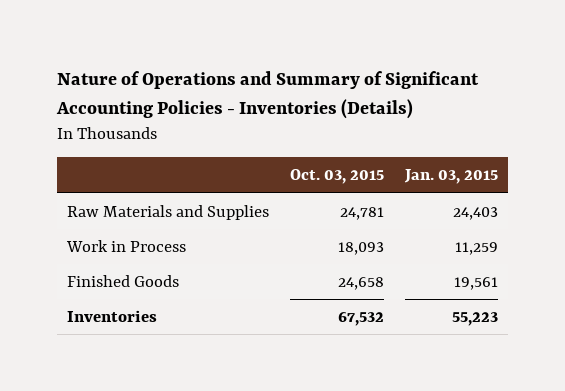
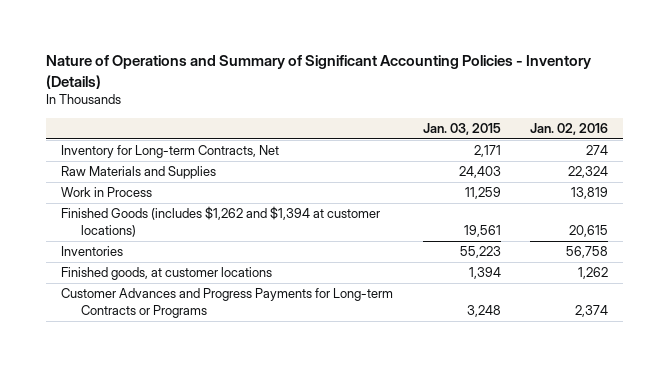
- Nature of Operations and Summary of Significant Accounting Policies - Inventories (Details)
+ Nature of Operations and Summary of Significant Accounting Policies - Inventory (Details)
- | Oct. 03, 2015 | Jan. 03, 2015
+ | Jan. 03, 2015 | Jan. 02, 2016
+ Inventory for Long-term Contracts, Net | 2,171 | 274
- Finished Goods | 24,658 | 19,561
+ Finished Goods (includes $1,262 and $1,394 at customer locations) | 19,561 | 20,615
+ Finished goods, at customer locations | 1,394 | 1,262
+ Customer Advances and Progress Payments for Long-term Contracts or Programs | 3,248 | 2,374

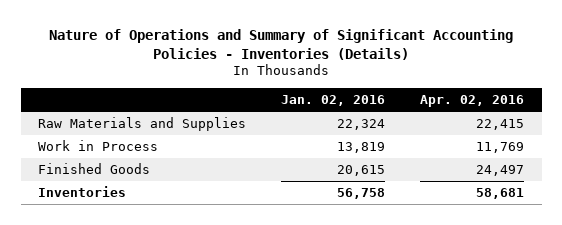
- Nature of Operations and Summary of Significant Accounting Policies - Inventory (Details)
+ Nature of Operations and Summary of Significant Accounting Policies - Inventories (Details)
- | Jan. 03, 2015 | Jan. 02, 2016
+ | Jan. 02, 2016 | Apr. 02, 2016
- Inventory for Long-term Contracts, Net | 2,171 | 274
- Finished Goods (includes $1,262 and $1,394 at customer locations) | 19,561 | 20,615
+ Finished Goods | 20,615 | 24,497
- Finished goods, at customer locations | 1,394 | 1,262
- Customer Advances and Progress Payments for Long-term Contracts or Programs | 3,248 | 2,374

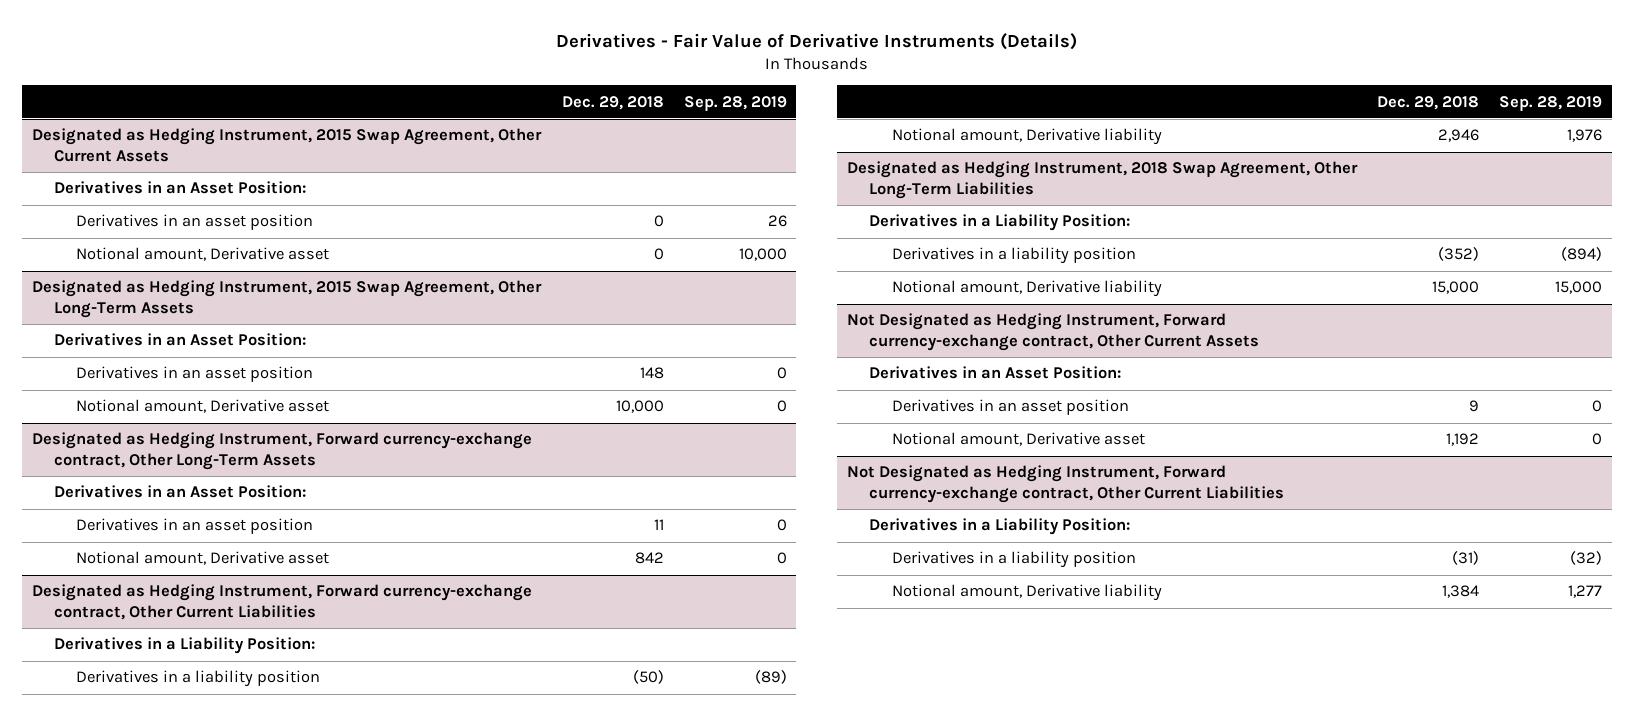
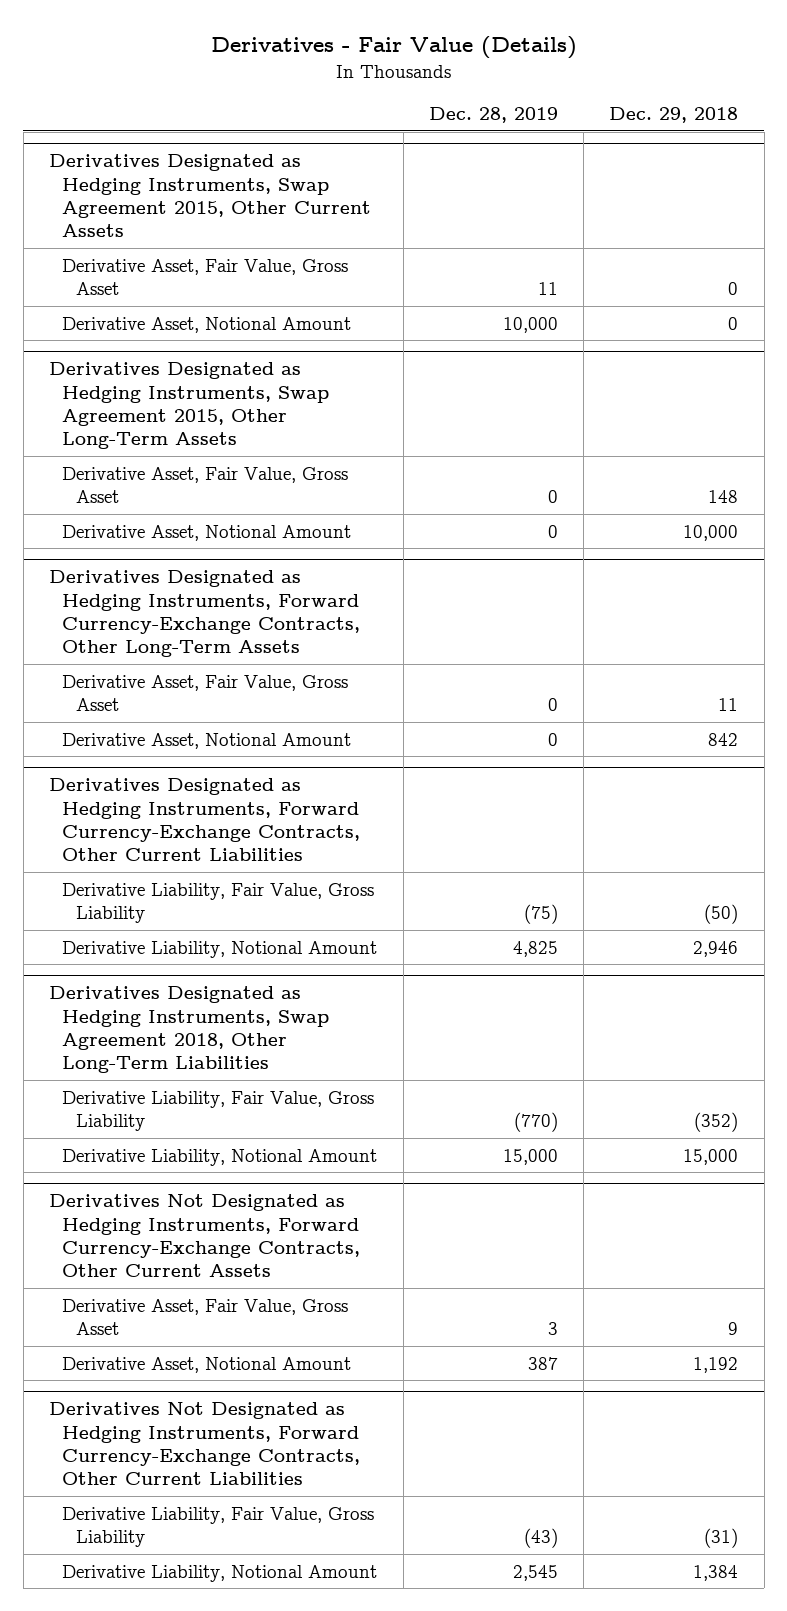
- Derivatives - Fair Value of Derivative Instruments (Details)
+ Derivatives - Fair Value (Details)
- | Dec. 29, 2018 | Sep. 28, 2019
+ | Dec. 28, 2019 | Dec. 29, 2018
- Designated as Hedging Instrument, 2015 Swap Agreement, Other Current Assets
- Derivatives in an Asset Position:
- Derivatives in an asset position | 0 | 26
- Notional amount, Derivative asset | 0 | 10,000
- Designated as Hedging Instrument, 2015 Swap Agreement, Other Long-Term Assets
- Derivatives in an Asset Position:
- Derivatives in an asset position | 148 | 0
- Notional amount, Derivative asset | 10,000 | 0
- Designated as Hedging Instrument, Forward currency-exchange contract, Other Long-Term Assets
- Derivatives in an Asset Position:
- Derivatives in an asset position | 11 | 0
- Notional amount, Derivative asset | 842 | 0
- Designated as Hedging Instrument, Forward currency-exchange contract, Other Current Liabilities
- Derivatives in a Liability Position:
- Derivatives in a liability position | (50) | (89)
- Notional amount, Derivative liability | 2,946 | 1,976
- Designated as Hedging Instrument, 2018 Swap Agreement, Other Long-Term Liabilities
- Derivatives in a Liability Position:
- Derivatives in a liability position | (352) | (894)
- Notional amount, Derivative liability | 15,000 | 15,000
- Not Designated as Hedging Instrument, Forward currency-exchange contract, Other Current Assets
- Derivatives in an Asset Position:
- Derivatives in an asset position | 9 | 0
- Notional amount, Derivative asset | 1,192 | 0
- Not Designated as Hedging Instrument, Forward currency-exchange contract, Other Current Liabilities
- Derivatives in a Liability Position:
- Derivatives in a liability position | (31) | (32)
- Notional amount, Derivative liability | 1,384 | 1,277
+ Derivatives Designated as Hedging Instruments, Swap Agreement 2015, Other Current Assets
+ Derivative Asset, Fair Value, Gross Asset | 11 | 0
+ Derivative Asset, Notional Amount | 10,000 | 0
+ Derivatives Designated as Hedging Instruments, Swap Agreement 2015, Other Long-Term Assets
+ Derivative Asset, Fair Value, Gross Asset | 0 | 148
+ Derivative Asset, Notional Amount | 0 | 10,000
+ Derivatives Designated as Hedging Instruments, Forward Currency-Exchange Contracts, Other Long-Term Assets
+ Derivative Asset, Fair Value, Gross Asset | 0 | 11
+ Derivative Asset, Notional Amount | 0 | 842
+ Derivatives Designated as Hedging Instruments, Forward Currency-Exchange Contracts, Other Current Liabilities
+ Derivative Liability, Fair Value, Gross Liability | (75) | (50)
+ Derivative Liability, Notional Amount | 4,825 | 2,946
+ Derivatives Designated as Hedging Instruments, Swap Agreement 2018, Other Long-Term Liabilities
+ Derivative Liability, Fair Value, Gross Liability | (770) | (352)
+ Derivative Liability, Notional Amount | 15,000 | 15,000
+ Derivatives Not Designated as Hedging Instruments, Forward Currency-Exchange Contracts, Other Current Assets
+ Derivative Asset, Fair Value, Gross Asset | 3 | 9
+ Derivative Asset, Notional Amount | 387 | 1,192
+ Derivatives Not Designated as Hedging Instruments, Forward Currency-Exchange Contracts, Other Current Liabilities
+ Derivative Liability, Fair Value, Gross Liability | (43) | (31)
+ Derivative Liability, Notional Amount | 2,545 | 1,384

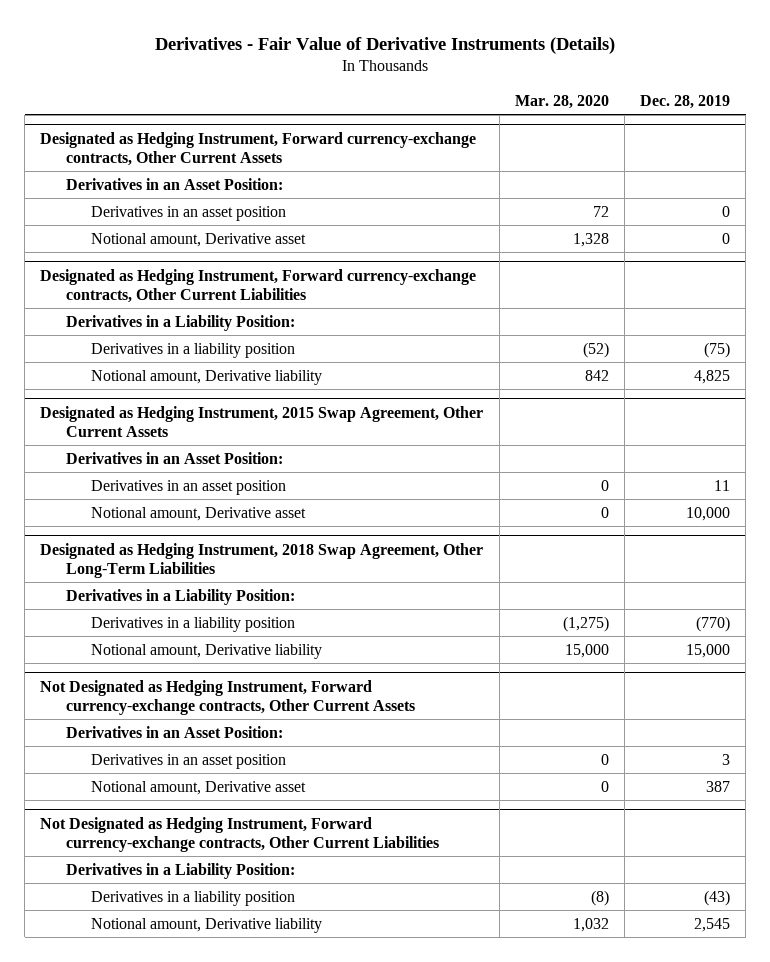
- Derivatives - Fair Value (Details)
+ Derivatives - Fair Value of Derivative Instruments (Details)
- | Dec. 28, 2019 | Dec. 29, 2018
+ | Mar. 28, 2020 | Dec. 28, 2019
- Derivatives Designated as Hedging Instruments, Swap Agreement 2015, Other Current Assets
- Derivative Asset, Fair Value, Gross Asset | 11 | 0
- Derivative Asset, Notional Amount | 10,000 | 0
- Derivatives Designated as Hedging Instruments, Swap Agreement 2015, Other Long-Term Assets
- Derivative Asset, Fair Value, Gross Asset | 0 | 148
- Derivative Asset, Notional Amount | 0 | 10,000
- Derivatives Designated as Hedging Instruments, Forward Currency-Exchange Contracts, Other Long-Term Assets
- Derivative Asset, Fair Value, Gross Asset | 0 | 11
- Derivative Asset, Notional Amount | 0 | 842
- Derivatives Designated as Hedging Instruments, Forward Currency-Exchange Contracts, Other Current Liabilities
- Derivative Liability, Fair Value, Gross Liability | (75) | (50)
- Derivative Liability, Notional Amount | 4,825 | 2,946
- Derivatives Designated as Hedging Instruments, Swap Agreement 2018, Other Long-Term Liabilities
- Derivative Liability, Fair Value, Gross Liability | (770) | (352)
- Derivative Liability, Notional Amount | 15,000 | 15,000
- Derivatives Not Designated as Hedging Instruments, Forward Currency-Exchange Contracts, Other Current Assets
- Derivative Asset, Fair Value, Gross Asset | 3 | 9
- Derivative Asset, Notional Amount | 387 | 1,192
- Derivatives Not Designated as Hedging Instruments, Forward Currency-Exchange Contracts, Other Current Liabilities
- Derivative Liability, Fair Value, Gross Liability | (43) | (31)
- Derivative Liability, Notional Amount | 2,545 | 1,384
+ Designated as Hedging Instrument, Forward currency-exchange contracts, Other Current Assets
+ Derivatives in an Asset Position:
+ Derivatives in an asset position | 72 | 0
+ Notional amount, Derivative asset | 1,328 | 0
+ Designated as Hedging Instrument, Forward currency-exchange contracts, Other Current Liabilities
+ Derivatives in a Liability Position:
+ Derivatives in a liability position | (52) | (75)
+ Notional amount, Derivative liability | 842 | 4,825
+ Designated as Hedging Instrument, 2015 Swap Agreement, Other Current Assets
+ Derivatives in an Asset Position:
+ Derivatives in an asset position | 0 | 11
+ Notional amount, Derivative asset | 0 | 10,000
+ Designated as Hedging Instrument, 2018 Swap Agreement, Other Long-Term Liabilities
+ Derivatives in a Liability Position:
+ Derivatives in a liability position | (1,275) | (770)
+ Notional amount, Derivative liability | 15,000 | 15,000
+ Not Designated as Hedging Instrument, Forward currency-exchange contracts, Other Current Assets
+ Derivatives in an Asset Position:
+ Derivatives in an asset position | 0 | 3
+ Notional amount, Derivative asset | 0 | 387
+ Not Designated as Hedging Instrument, Forward currency-exchange contracts, Other Current Liabilities
+ Derivatives in a Liability Position:
+ Derivatives in a liability position | (8) | (43)
+ Notional amount, Derivative liability | 1,032 | 2,545

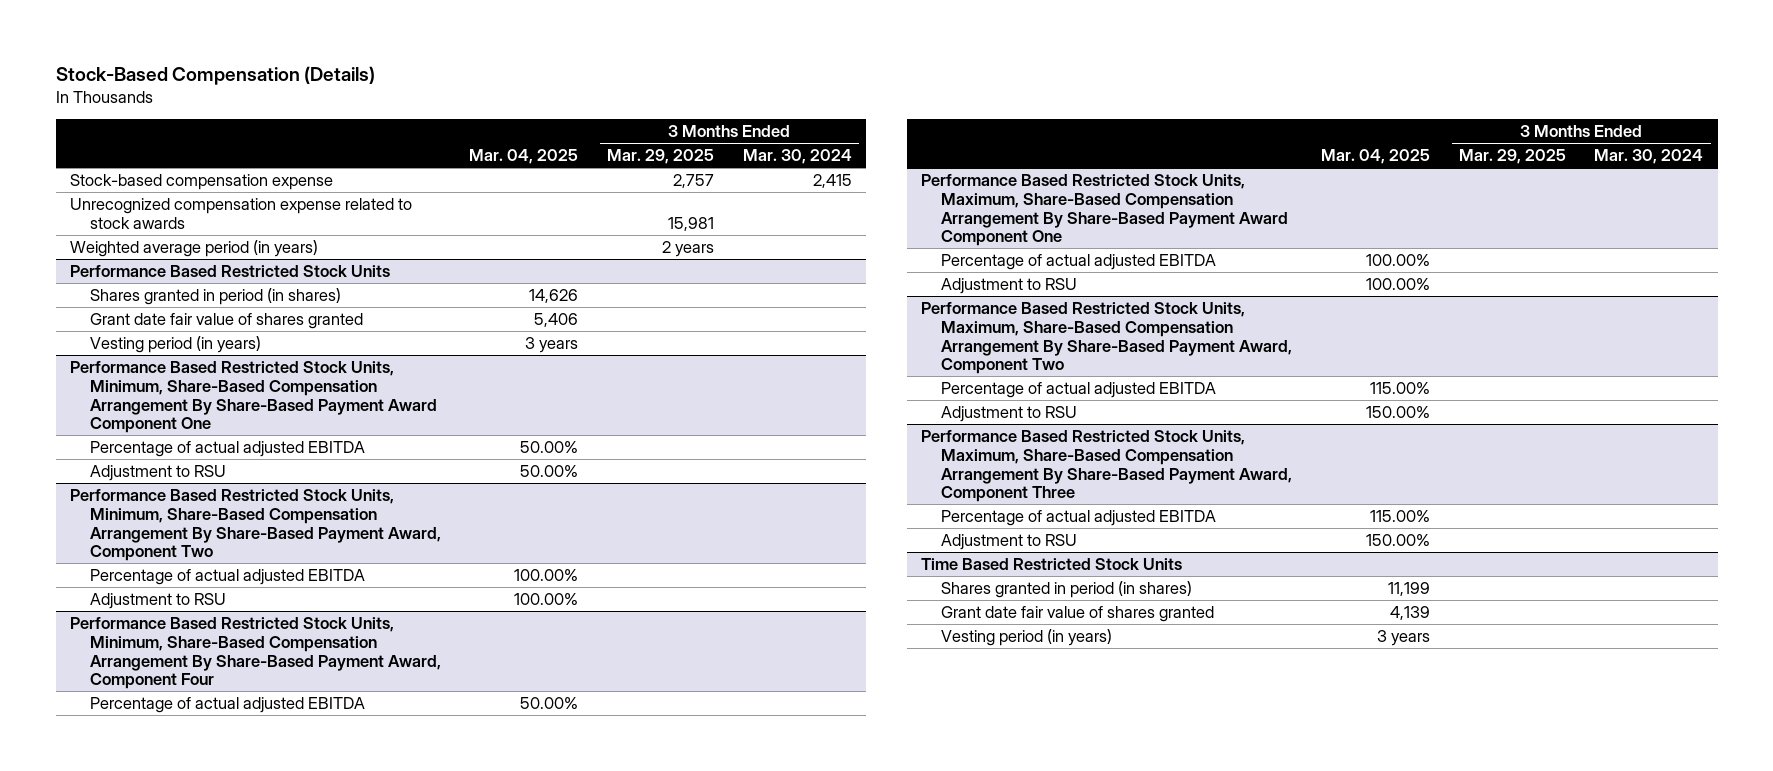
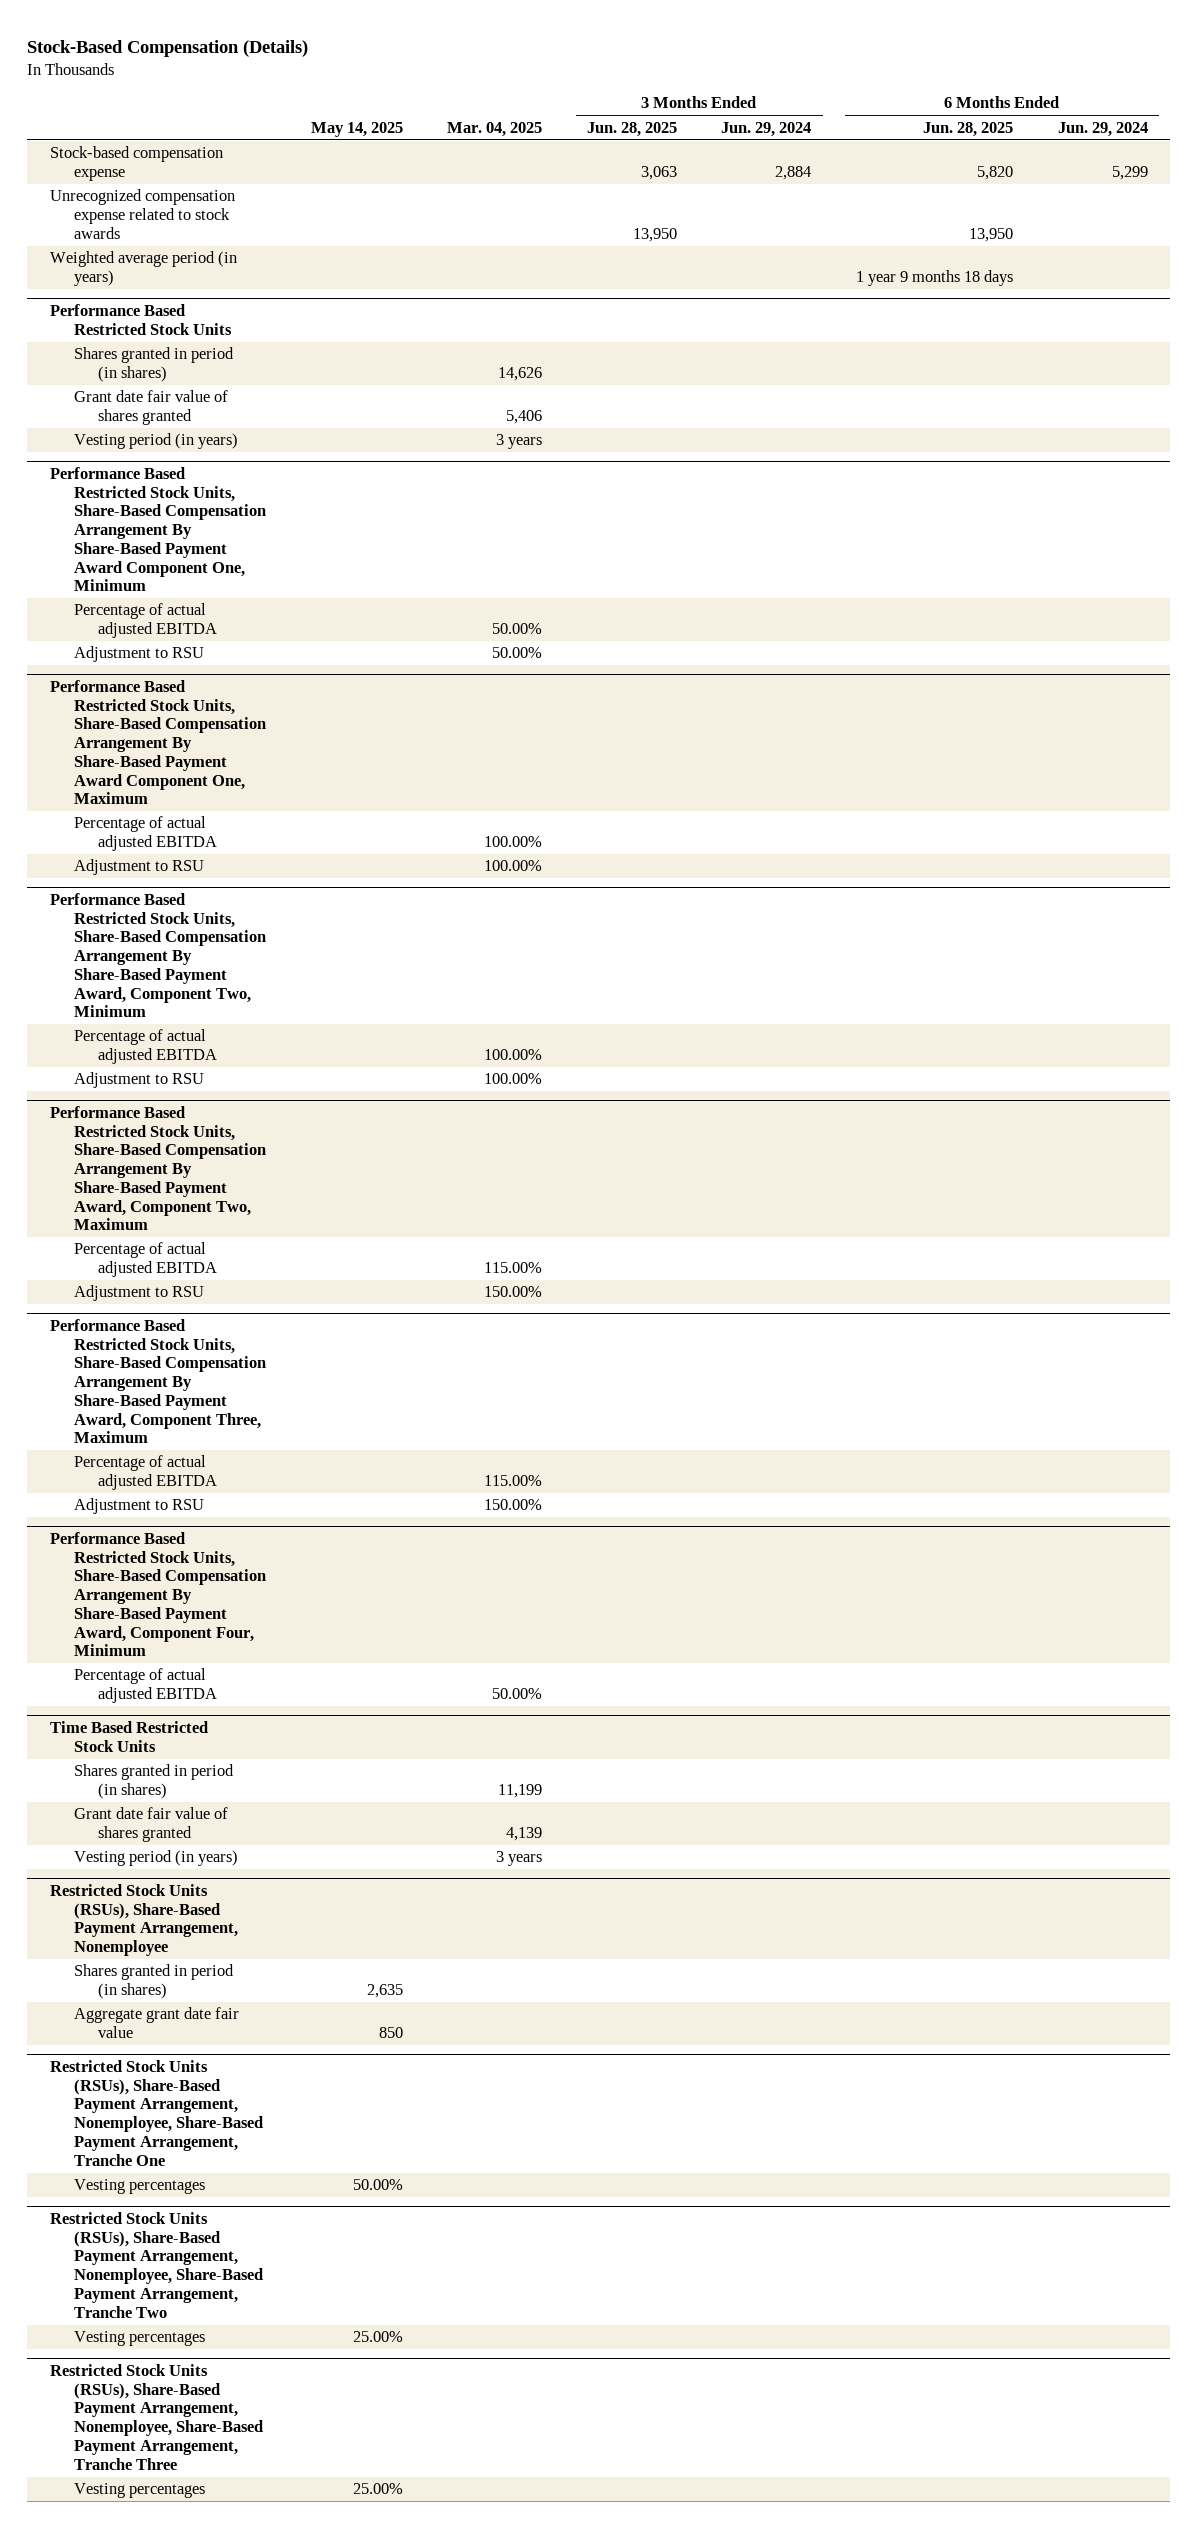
- | Mar. 04, 2025 | 3 Months Ended Mar. 29, 2025 | 3 Months Ended Mar. 30, 2024
+ | May 14, 2025 | Mar. 04, 2025 | 3 Months Ended Jun. 28, 2025 | 3 Months Ended Jun. 29, 2024 | 6 Months Ended Jun. 28, 2025 | 6 Months Ended Jun. 29, 2024
- Performance Based Restricted Stock Units, Minimum, Share-Based Compensation Arrangement By Share-Based Payment Award Component One
+ Performance Based Restricted Stock Units, Share-Based Compensation Arrangement By Share-Based Payment Award Component One, Minimum
- Performance Based Restricted Stock Units, Minimum, Share-Based Compensation Arrangement By Share-Based Payment Award, Component Two
+ Performance Based Restricted Stock Units, Share-Based Compensation Arrangement By Share-Based Payment Award Component One, Maximum
- Performance Based Restricted Stock Units, Minimum, Share-Based Compensation Arrangement By Share-Based Payment Award, Component Four
- Percentage of actual adjusted EBITDA | 50.00% | |
- Performance Based Restricted Stock Units, Maximum, Share-Based Compensation Arrangement By Share-Based Payment Award Component One
+ Performance Based Restricted Stock Units, Share-Based Compensation Arrangement By Share-Based Payment Award, Component Two, Minimum
- Performance Based Restricted Stock Units, Maximum, Share-Based Compensation Arrangement By Share-Based Payment Award, Component Two
+ Performance Based Restricted Stock Units, Share-Based Compensation Arrangement By Share-Based Payment Award, Component Two, Maximum
- Performance Based Restricted Stock Units, Maximum, Share-Based Compensation Arrangement By Share-Based Payment Award, Component Three
+ Performance Based Restricted Stock Units, Share-Based Compensation Arrangement By Share-Based Payment Award, Component Three, Maximum
+ Performance Based Restricted Stock Units, Share-Based Compensation Arrangement By Share-Based Payment Award, Component Four, Minimum
+ Percentage of actual adjusted EBITDA | | 50.00% | | | |
+ Restricted Stock Units (RSUs), Share-Based Payment Arrangement, Nonemployee
+ Shares granted in period (in shares) | 2,635 | | | | |
+ Aggregate grant date fair value | 850 | | | | |
+ Restricted Stock Units (RSUs), Share-Based Payment Arrangement, Nonemployee, Share-Based Payment Arrangement, Tranche One
+ Vesting percentages | 50.00% | | | | |
+ Restricted Stock Units (RSUs), Share-Based Payment Arrangement, Nonemployee, Share-Based Payment Arrangement, Tranche Two
+ Vesting percentages | 25.00% | | | | |
+ Restricted Stock Units (RSUs), Share-Based Payment Arrangement, Nonemployee, Share-Based Payment Arrangement, Tranche Three
+ Vesting percentages | 25.00% | | | | |

